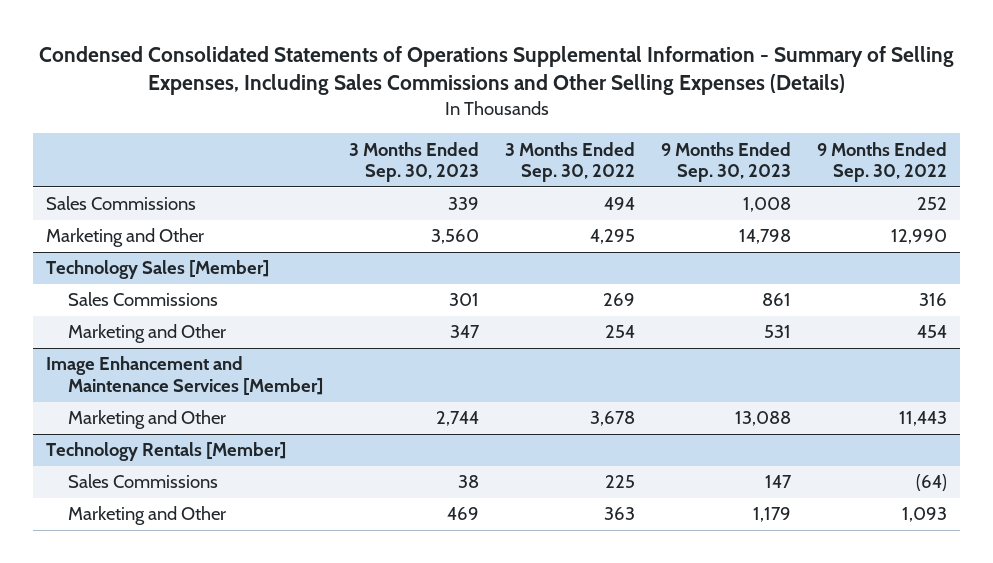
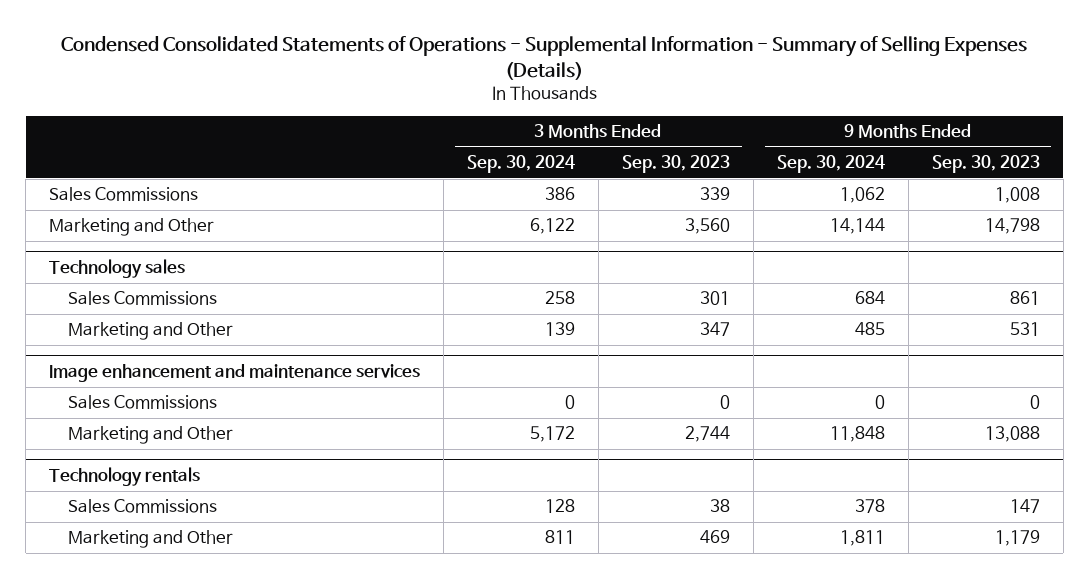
- Condensed Consolidated Statements of Operations Supplemental Information - Summary of Selling Expenses, Including Sales Commissions and Other Selling Expenses (Details)
+ Condensed Consolidated Statements of Operations - Supplemental Information - Summary of Selling Expenses (Details)
- | 3 Months Ended Sep. 30, 2023 | 3 Months Ended Sep. 30, 2022 | 9 Months Ended Sep. 30, 2023 | 9 Months Ended Sep. 30, 2022
+ | 3 Months Ended Sep. 30, 2024 | 3 Months Ended Sep. 30, 2023 | 9 Months Ended Sep. 30, 2024 | 9 Months Ended Sep. 30, 2023
- Technology Sales [Member]
+ Technology sales
- Image Enhancement and Maintenance Services [Member]
+ Image enhancement and maintenance services
+ Sales Commissions | 0 | 0 | 0 | 0
- Technology Rentals [Member]
+ Technology rentals

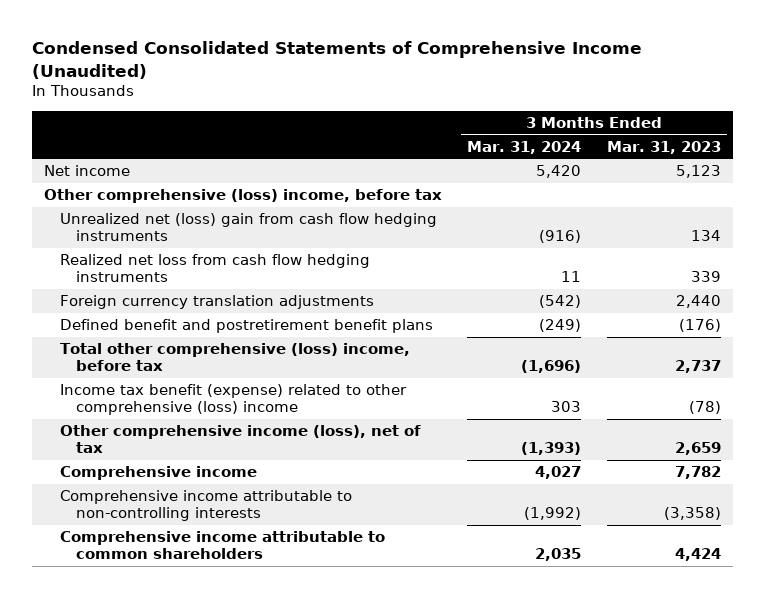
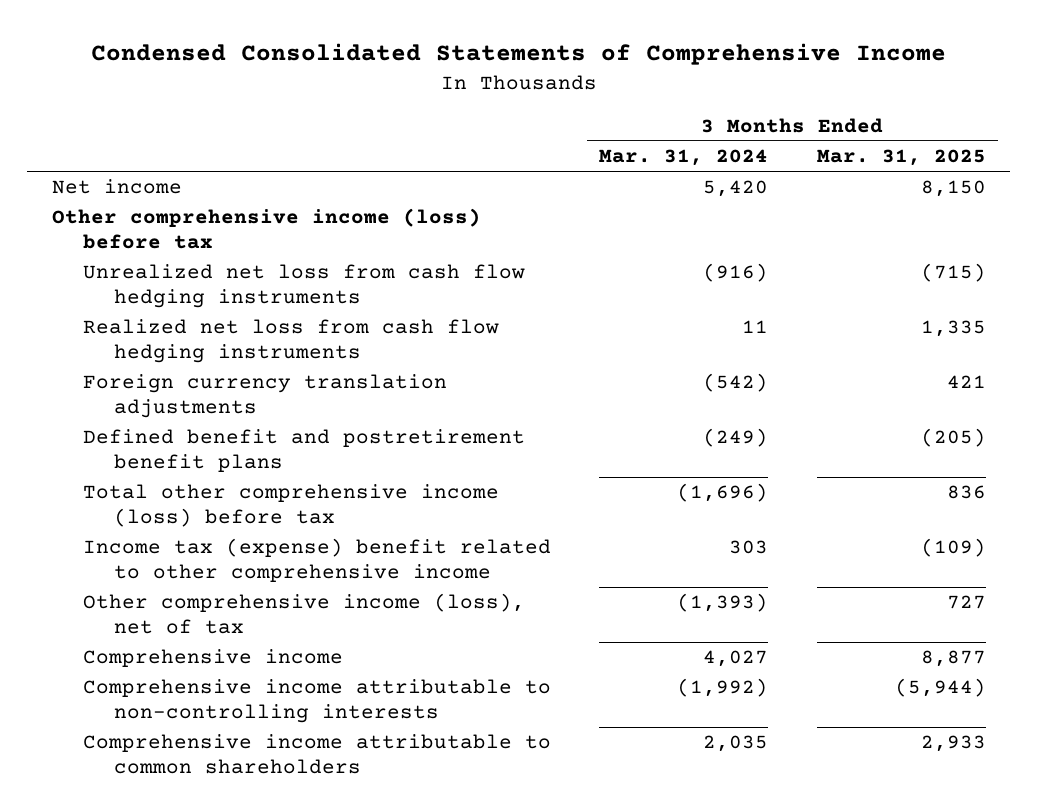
- Condensed Consolidated Statements of Comprehensive Income (Unaudited)
+ Condensed Consolidated Statements of Comprehensive Income
- | 3 Months Ended Mar. 31, 2024 | 3 Months Ended Mar. 31, 2023
+ | 3 Months Ended Mar. 31, 2024 | 3 Months Ended Mar. 31, 2025
- Other comprehensive (loss) income, before tax
- Unrealized net (loss) gain from cash flow hedging instruments | (916) | 134
+ Other comprehensive income (loss) before tax
+ Unrealized net loss from cash flow hedging instruments | (916) | (715)
- Total other comprehensive (loss) income, before tax | (1,696) | 2,737
- Income tax benefit (expense) related to other comprehensive (loss) income | 303 | (78)
+ Total other comprehensive income (loss) before tax | (1,696) | 836
+ Income tax (expense) benefit related to other comprehensive income | 303 | (109)

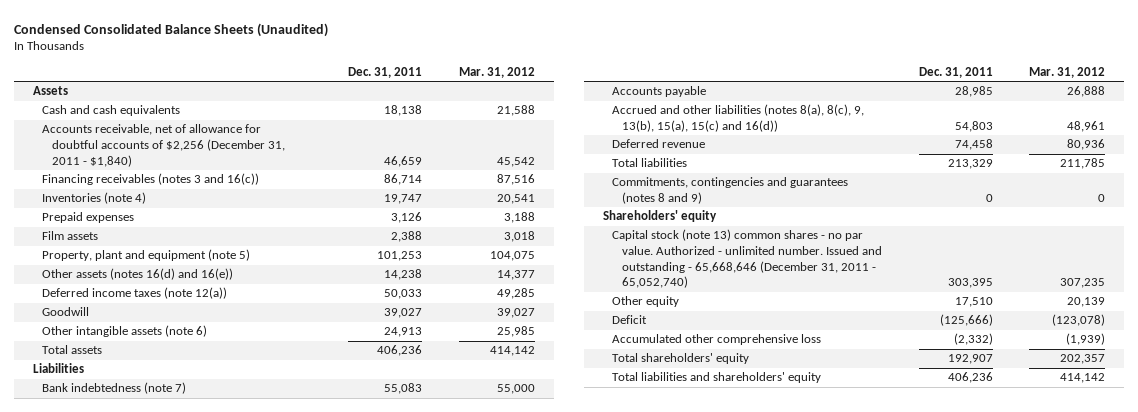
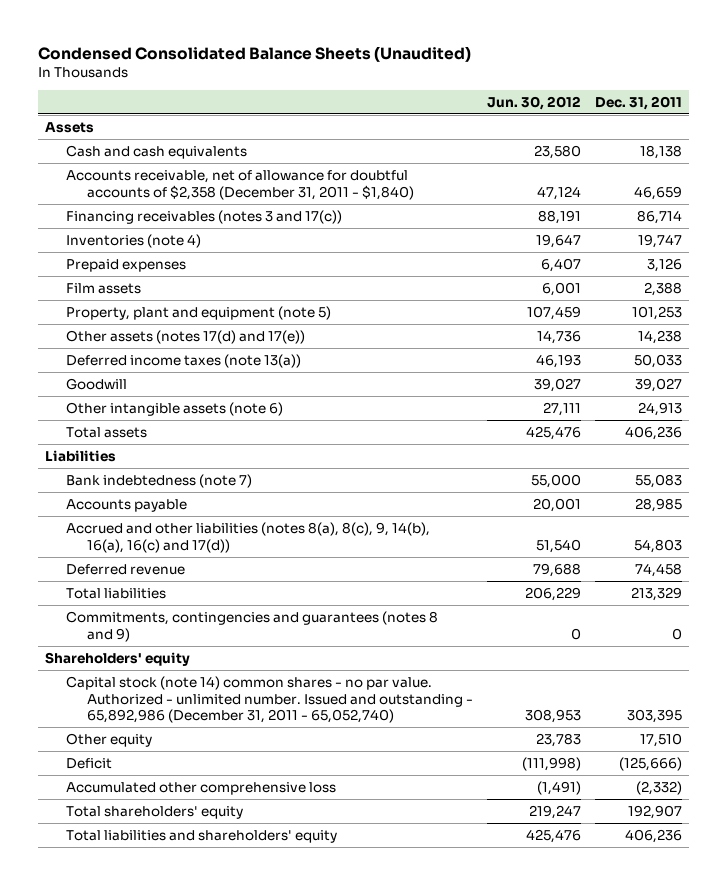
- | Dec. 31, 2011 | Mar. 31, 2012
+ | Jun. 30, 2012 | Dec. 31, 2011
- Accounts receivable, net of allowance for doubtful accounts of $2,256 (December 31, 2011 - $1,840) | 46,659 | 45,542
- Financing receivables (notes 3 and 16(c)) | 86,714 | 87,516
+ Accounts receivable, net of allowance for doubtful accounts of $2,358 (December 31, 2011 - $1,840) | 47,124 | 46,659
+ Financing receivables (notes 3 and 17(c)) | 88,191 | 86,714
- Other assets (notes 16(d) and 16(e)) | 14,238 | 14,377
- Deferred income taxes (note 12(a)) | 50,033 | 49,285
+ Other assets (notes 17(d) and 17(e)) | 14,736 | 14,238
+ Deferred income taxes (note 13(a)) | 46,193 | 50,033
- Accrued and other liabilities (notes 8(a), 8(c), 9, 13(b), 15(a), 15(c) and 16(d)) | 54,803 | 48,961
+ Accrued and other liabilities (notes 8(a), 8(c), 9, 14(b), 16(a), 16(c) and 17(d)) | 51,540 | 54,803
- Capital stock (note 13) common shares - no par value. Authorized - unlimited number. Issued and outstanding - 65,668,646 (December 31, 2011 - 65,052,740) | 303,395 | 307,235
+ Capital stock (note 14) common shares - no par value. Authorized - unlimited number. Issued and outstanding - 65,892,986 (December 31, 2011 - 65,052,740) | 308,953 | 303,395

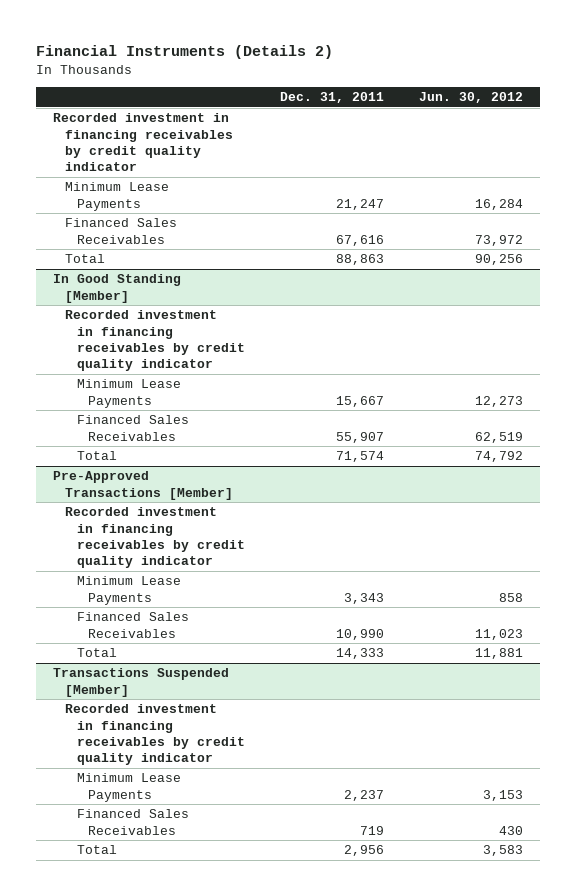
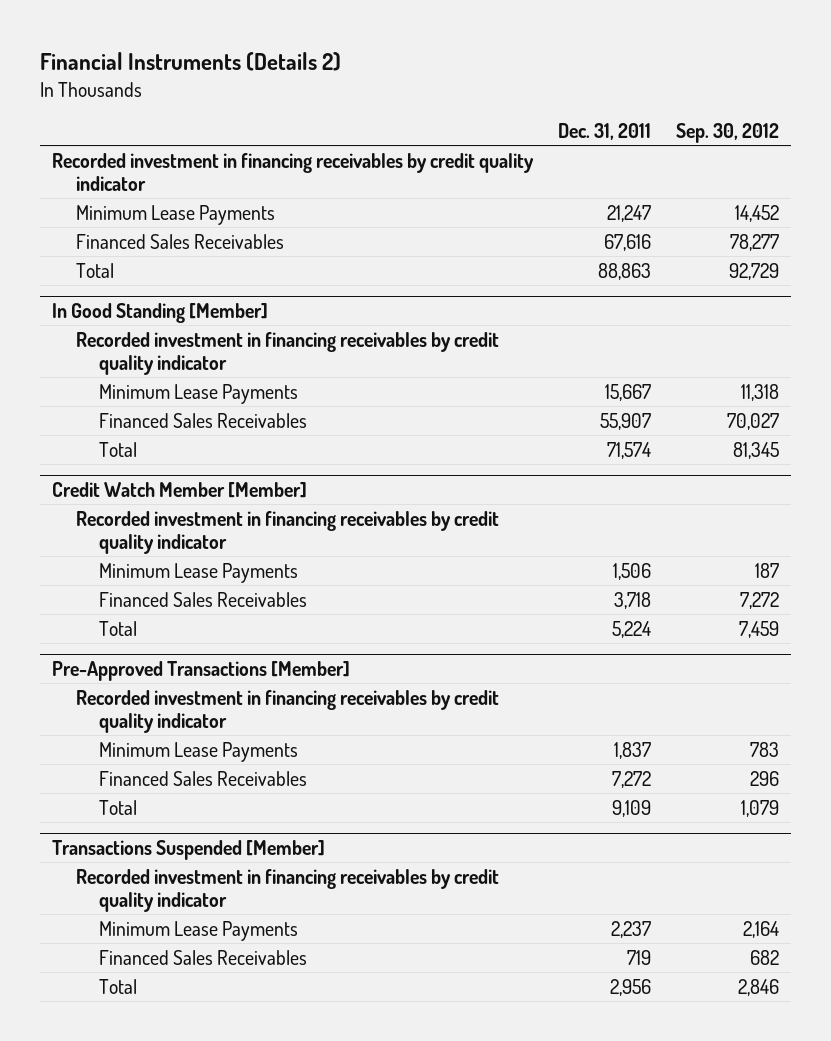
- | Dec. 31, 2011 | Jun. 30, 2012
+ | Dec. 31, 2011 | Sep. 30, 2012
+ Credit Watch Member [Member]
+ Recorded investment in financing receivables by credit quality indicator
+ Minimum Lease Payments | 1,506 | 187
+ Financed Sales Receivables | 3,718 | 7,272
+ Total | 5,224 | 7,459
@ Pre-Approved Transactions [Member]
- Minimum Lease Payments | 3,343 | 858
- Financed Sales Receivables | 10,990 | 11,023
- Total | 14,333 | 11,881
+ Minimum Lease Payments | 1,837 | 783
+ Financed Sales Receivables | 7,272 | 296
+ Total | 9,109 | 1,079

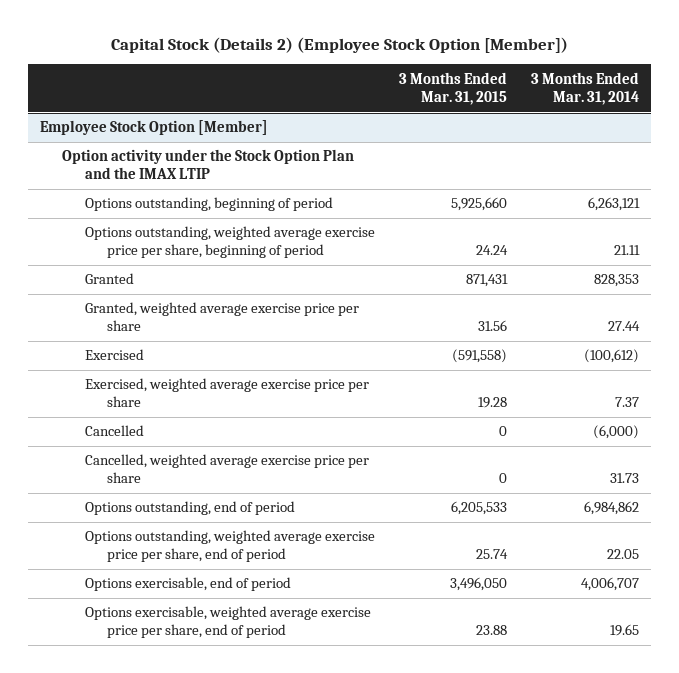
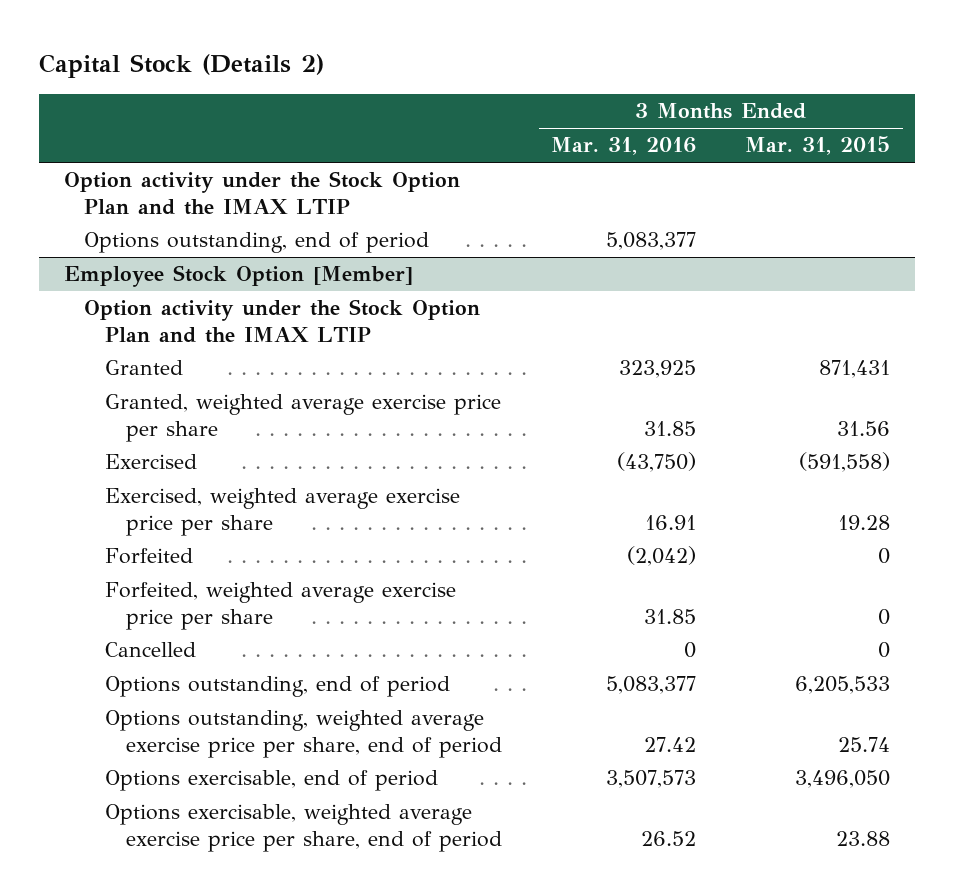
- Capital Stock (Details 2) (Employee Stock Option [Member])
+ Capital Stock (Details 2)
- | 3 Months Ended Mar. 31, 2015 | 3 Months Ended Mar. 31, 2014
+ | 3 Months Ended Mar. 31, 2016 | 3 Months Ended Mar. 31, 2015
+ Option activity under the Stock Option Plan and the IMAX LTIP
+ Options outstanding, end of period | 5,083,377 |
@ Employee Stock Option [Member]
- Options outstanding, beginning of period | 5,925,660 | 6,263,121
- Options outstanding, weighted average exercise price per share, beginning of period | 24.24 | 21.11
+ Forfeited | (2,042) | 0
+ Forfeited, weighted average exercise price per share | 31.85 | 0
- Cancelled, weighted average exercise price per share | 0 | 31.73

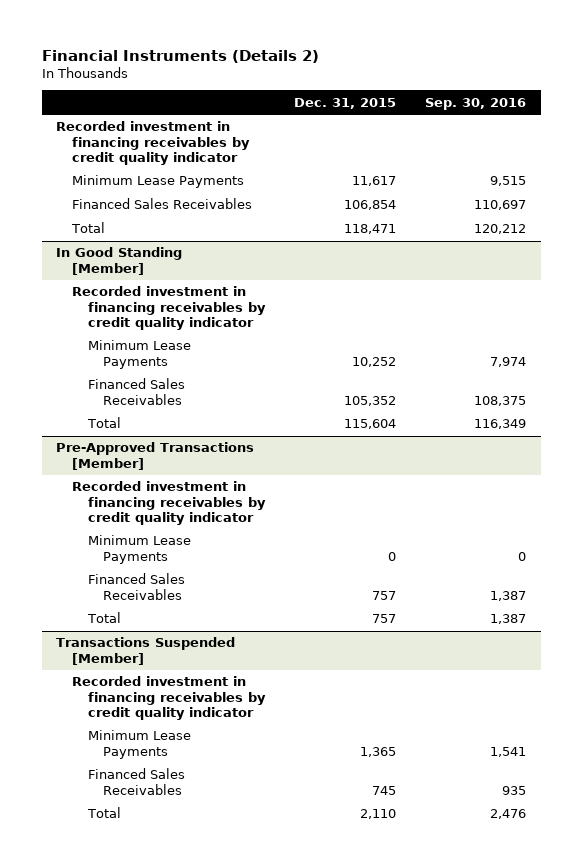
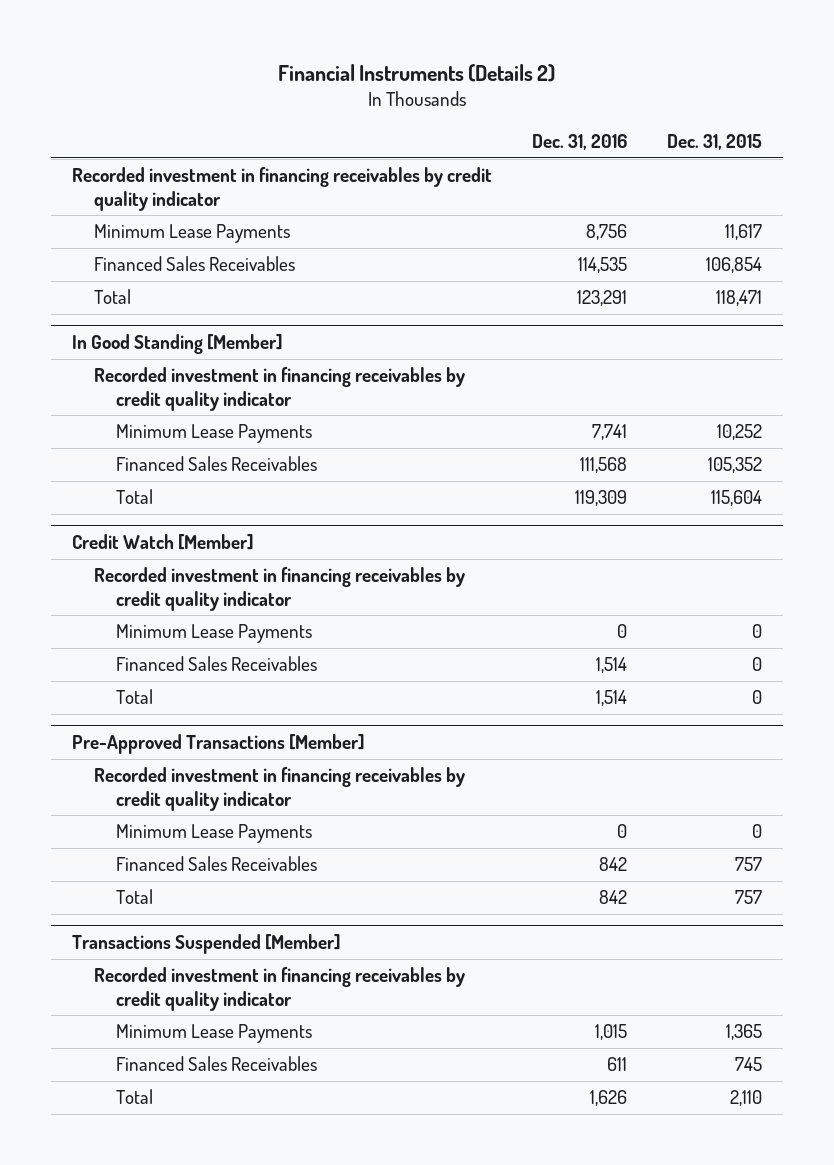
- | Dec. 31, 2015 | Sep. 30, 2016
+ | Dec. 31, 2016 | Dec. 31, 2015
+ Credit Watch [Member]
+ Recorded investment in financing receivables by credit quality indicator
+ Minimum Lease Payments | 0 | 0
+ Financed Sales Receivables | 1,514 | 0
+ Total | 1,514 | 0

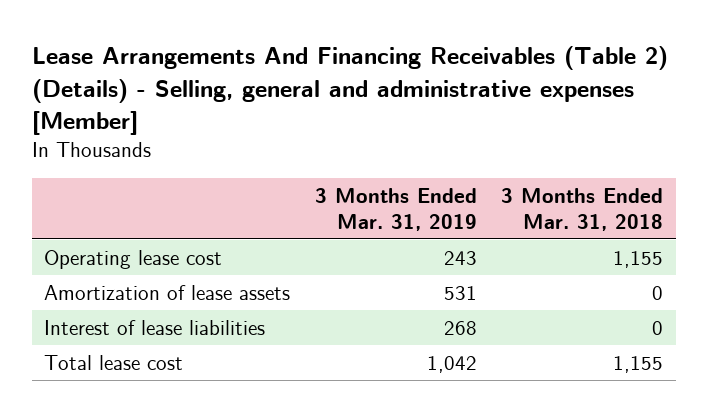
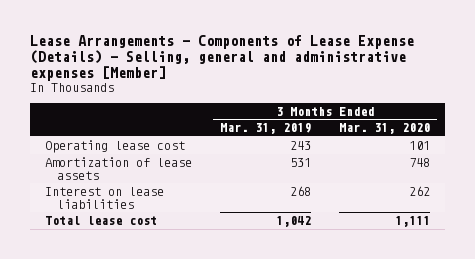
- Lease Arrangements And Financing Receivables (Table 2) (Details) - Selling, general and administrative expenses [Member]
+ Lease Arrangements - Components of Lease Expense (Details) - Selling, general and administrative expenses [Member]
- | 3 Months Ended Mar. 31, 2019 | 3 Months Ended Mar. 31, 2018
+ | 3 Months Ended Mar. 31, 2019 | 3 Months Ended Mar. 31, 2020
- Interest of lease liabilities | 268 | 0
+ Interest on lease liabilities | 268 | 262

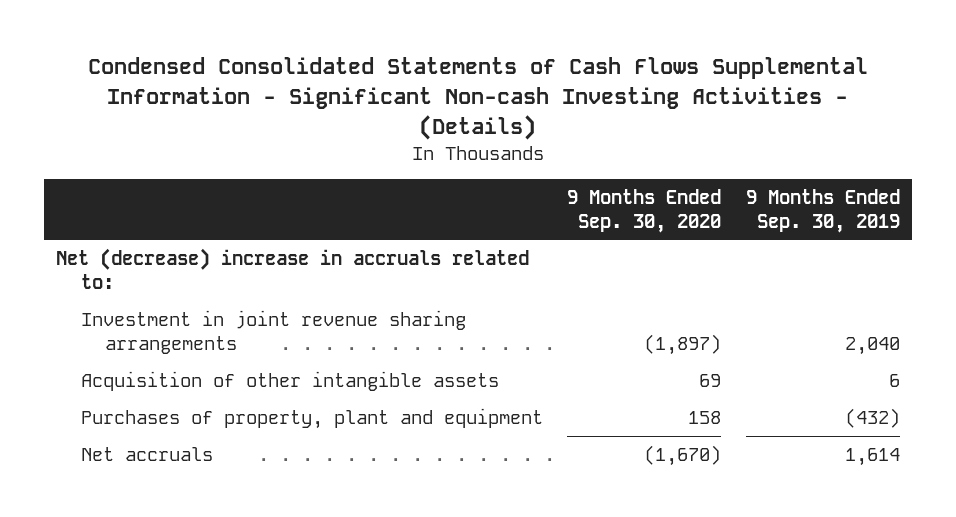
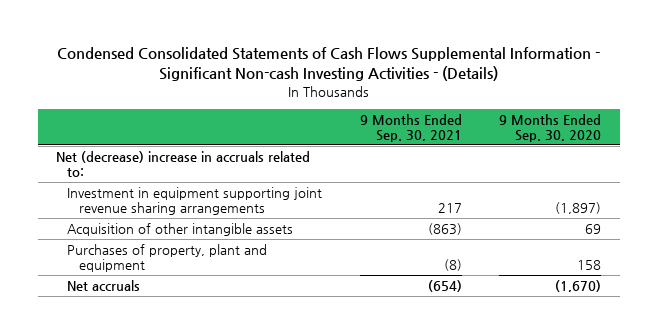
- | 9 Months Ended Sep. 30, 2020 | 9 Months Ended Sep. 30, 2019
+ | 9 Months Ended Sep. 30, 2021 | 9 Months Ended Sep. 30, 2020
- Investment in joint revenue sharing arrangements | (1,897) | 2,040
+ Investment in equipment supporting joint revenue sharing arrangements | 217 | (1,897)

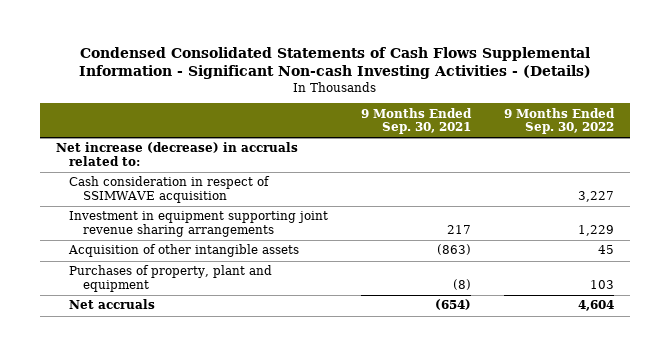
- | 9 Months Ended Sep. 30, 2021 | 9 Months Ended Sep. 30, 2020
+ | 9 Months Ended Sep. 30, 2021 | 9 Months Ended Sep. 30, 2022
- Net (decrease) increase in accruals related to:
+ Net increase (decrease) in accruals related to:
+ Cash consideration in respect of SSIMWAVE acquisition | | 3,227

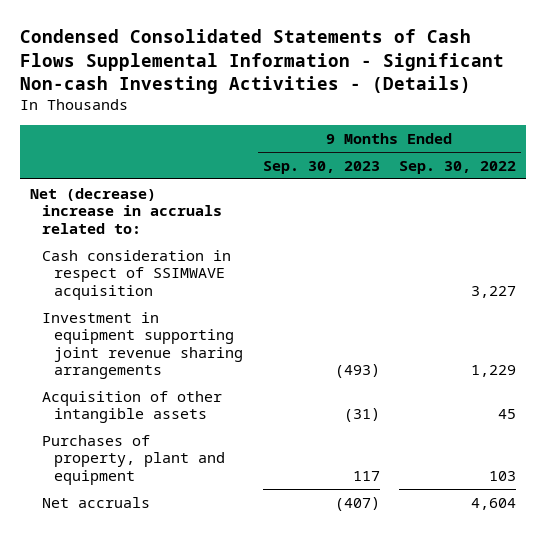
- | 9 Months Ended Sep. 30, 2021 | 9 Months Ended Sep. 30, 2022
+ | 9 Months Ended Sep. 30, 2023 | 9 Months Ended Sep. 30, 2022
- Net increase (decrease) in accruals related to:
+ Net (decrease) increase in accruals related to:

